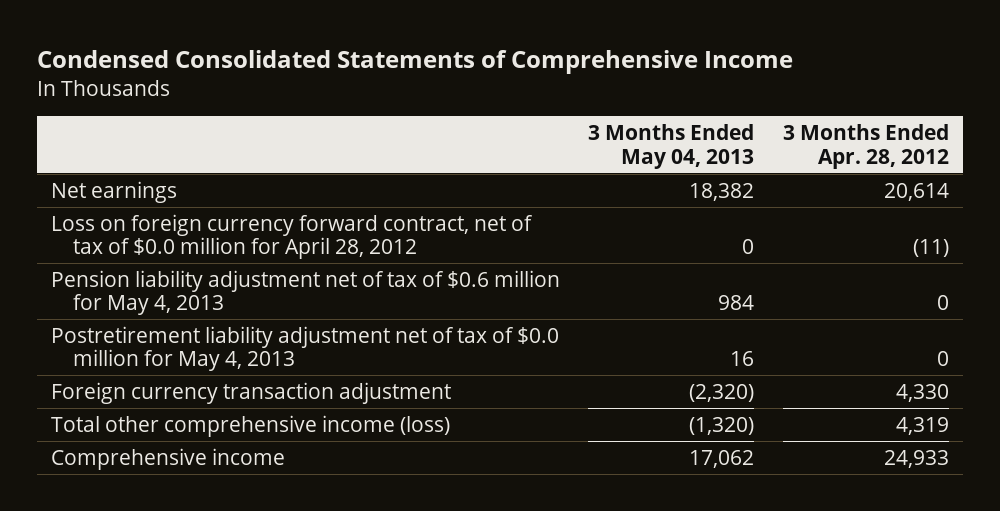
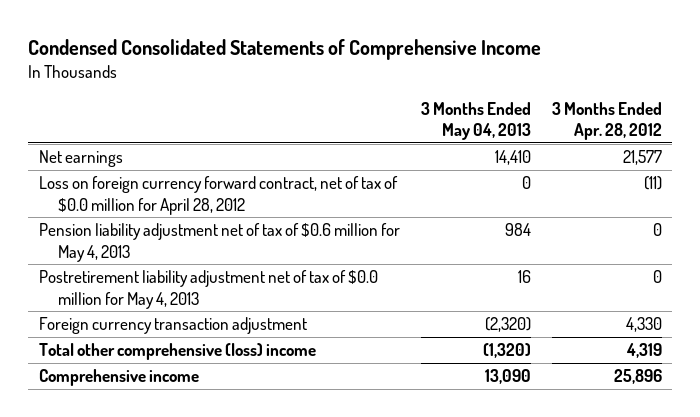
- Net earnings | 18,382 | 20,614
+ Net earnings | 14,410 | 21,577
- Total other comprehensive income (loss) | (1,320) | 4,319
- Comprehensive income | 17,062 | 24,933
+ Total other comprehensive (loss) income | (1,320) | 4,319
+ Comprehensive income | 13,090 | 25,896

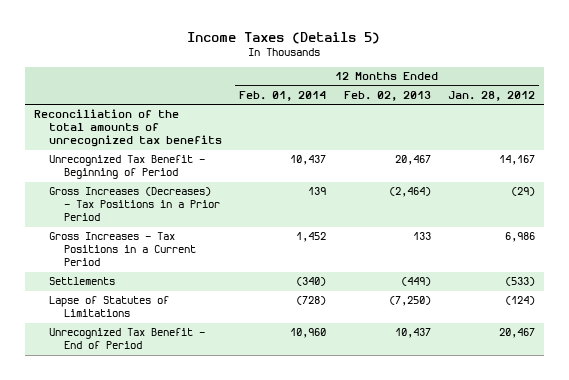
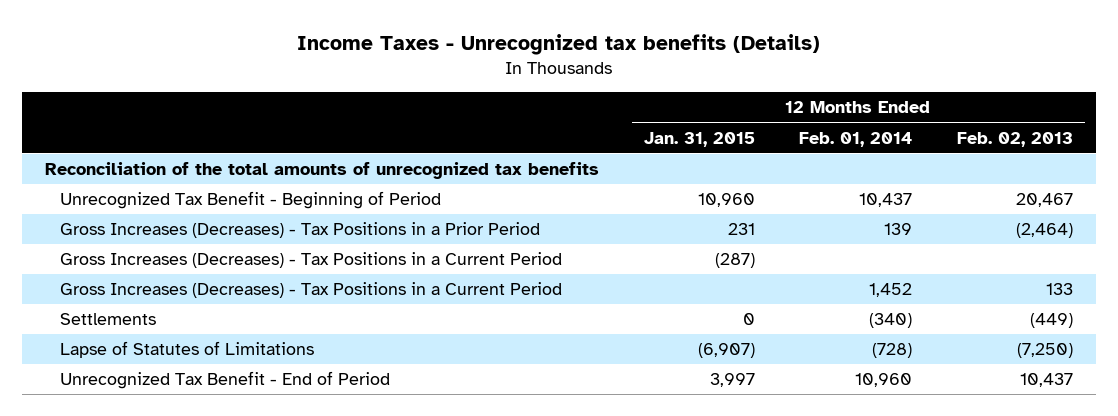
- Income Taxes (Details 5)
+ Income Taxes - Unrecognized tax benefits (Details)
- | 12 Months Ended Feb. 01, 2014 | 12 Months Ended Feb. 02, 2013 | 12 Months Ended Jan. 28, 2012
+ | 12 Months Ended Jan. 31, 2015 | 12 Months Ended Feb. 01, 2014 | 12 Months Ended Feb. 02, 2013
- Gross Increases - Tax Positions in a Current Period | 1,452 | 133 | 6,986
+ Gross Increases (Decreases) - Tax Positions in a Current Period | (287) | |
+ Gross Increases (Decreases) - Tax Positions in a Current Period | | 1,452 | 133

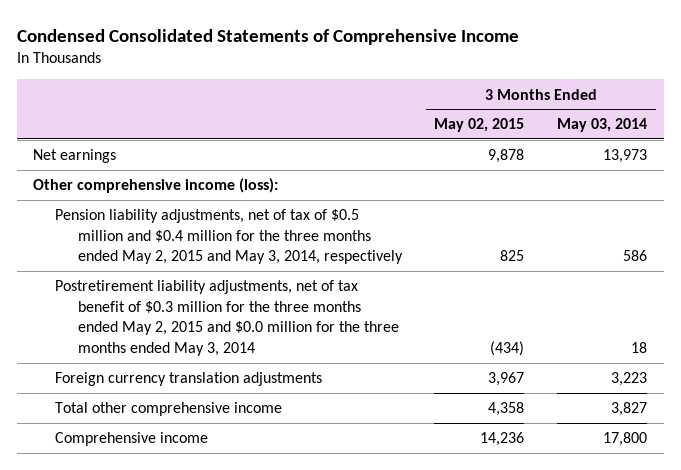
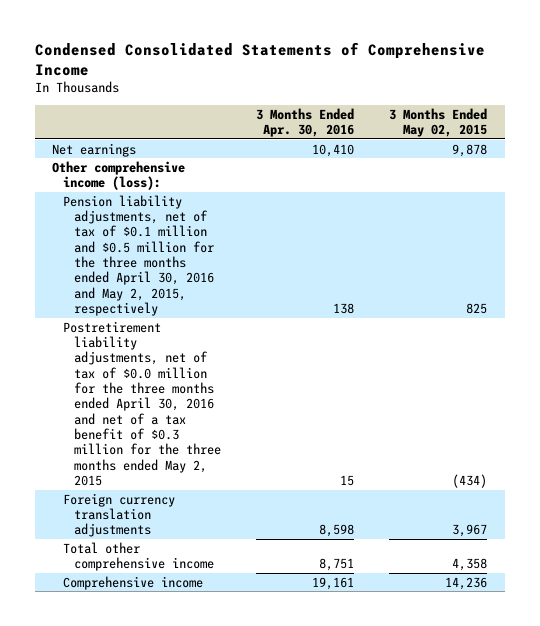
- | 3 Months Ended May 02, 2015 | 3 Months Ended May 03, 2014
+ | 3 Months Ended Apr. 30, 2016 | 3 Months Ended May 02, 2015
- Pension liability adjustments, net of tax of $0.5 million and $0.4 million for the three months ended May 2, 2015 and May 3, 2014, respectively | 825 | 586
- Postretirement liability adjustments, net of tax benefit of $0.3 million for the three months ended May 2, 2015 and $0.0 million for the three months ended May 3, 2014 | (434) | 18
+ Pension liability adjustments, net of tax of $0.1 million and $0.5 million for the three months ended April 30, 2016 and May 2, 2015, respectively | 138 | 825
+ Postretirement liability adjustments, net of tax of $0.0 million for the three months ended April 30, 2016 and net of a tax benefit of $0.3 million for the three months ended May 2, 2015 | 15 | (434)

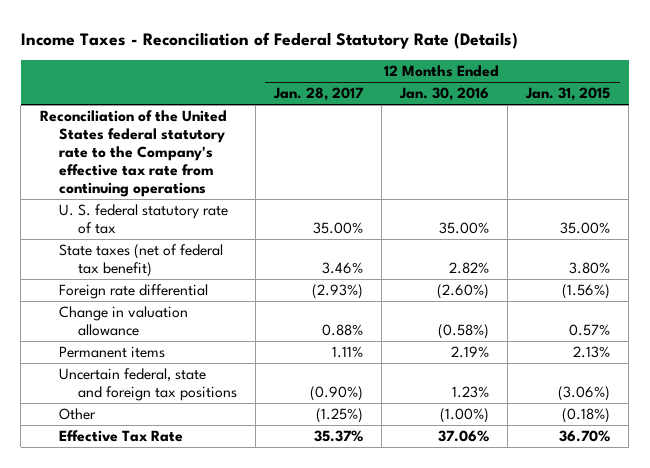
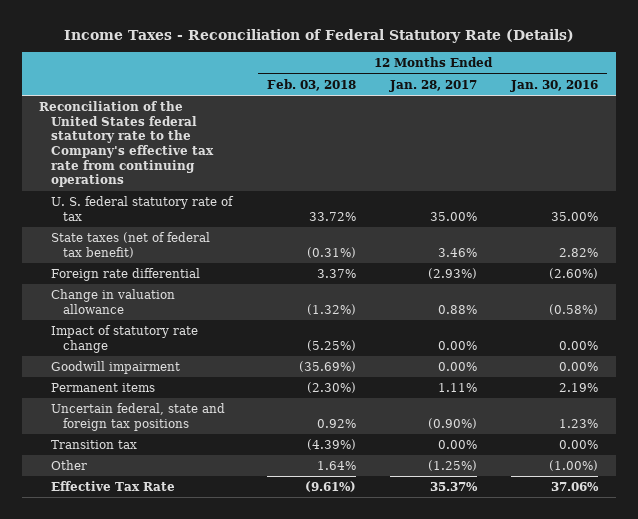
- | 12 Months Ended Jan. 28, 2017 | 12 Months Ended Jan. 30, 2016 | 12 Months Ended Jan. 31, 2015
+ | 12 Months Ended Feb. 03, 2018 | 12 Months Ended Jan. 28, 2017 | 12 Months Ended Jan. 30, 2016
+ Impact of statutory rate change | (5.25%) | 0.00% | 0.00%
+ Goodwill impairment | (35.69%) | 0.00% | 0.00%
+ Transition tax | (4.39%) | 0.00% | 0.00%

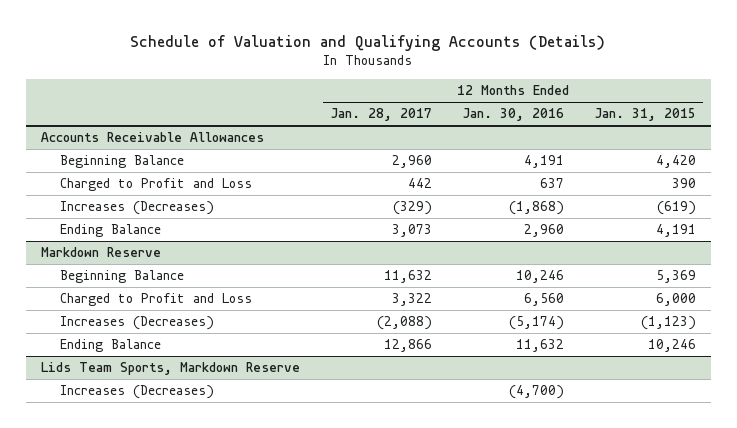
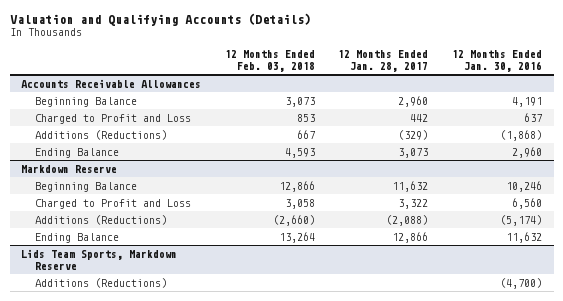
- Schedule of Valuation and Qualifying Accounts (Details)
+ Valuation and Qualifying Accounts (Details)
- | 12 Months Ended Jan. 28, 2017 | 12 Months Ended Jan. 30, 2016 | 12 Months Ended Jan. 31, 2015
+ | 12 Months Ended Feb. 03, 2018 | 12 Months Ended Jan. 28, 2017 | 12 Months Ended Jan. 30, 2016
@ Accounts Receivable Allowances
- Increases (Decreases) | (329) | (1,868) | (619)
+ Additions (Reductions) | 667 | (329) | (1,868)
@ Markdown Reserve
- Increases (Decreases) | (2,088) | (5,174) | (1,123)
+ Additions (Reductions) | (2,660) | (2,088) | (5,174)
@ Lids Team Sports, Markdown Reserve
- Increases (Decreases) | | (4,700) |
+ Additions (Reductions) | | | (4,700)

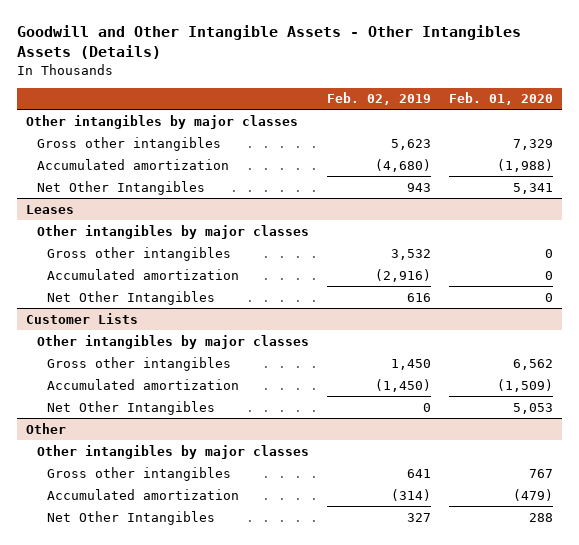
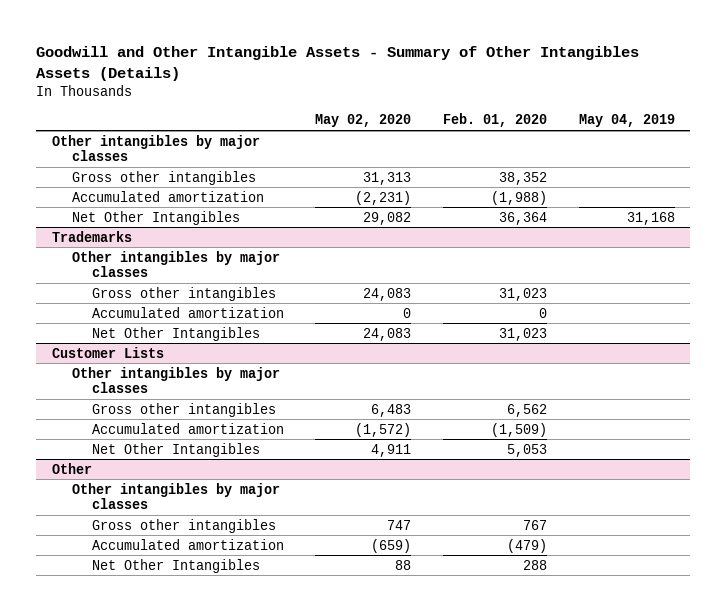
- Goodwill and Other Intangible Assets - Other Intangibles Assets (Details)
+ Goodwill and Other Intangible Assets - Summary of Other Intangibles Assets (Details)
- | Feb. 02, 2019 | Feb. 01, 2020
+ | May 02, 2020 | Feb. 01, 2020 | May 04, 2019
- Gross other intangibles | 5,623 | 7,329
+ Gross other intangibles | 31,313 | 38,352 |
- Net Other Intangibles | 943 | 5,341
- Leases
+ Net Other Intangibles | 29,082 | 36,364 | 31,168
+ Trademarks
- Gross other intangibles | 3,532 | 0
+ Gross other intangibles | 24,083 | 31,023 |
- Net Other Intangibles | 616 | 0
+ Net Other Intangibles | 24,083 | 31,023 |

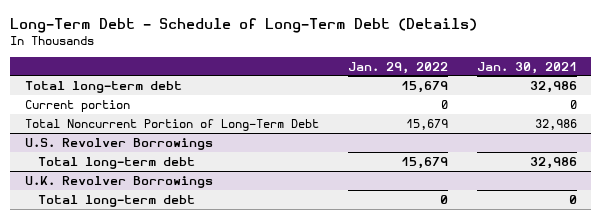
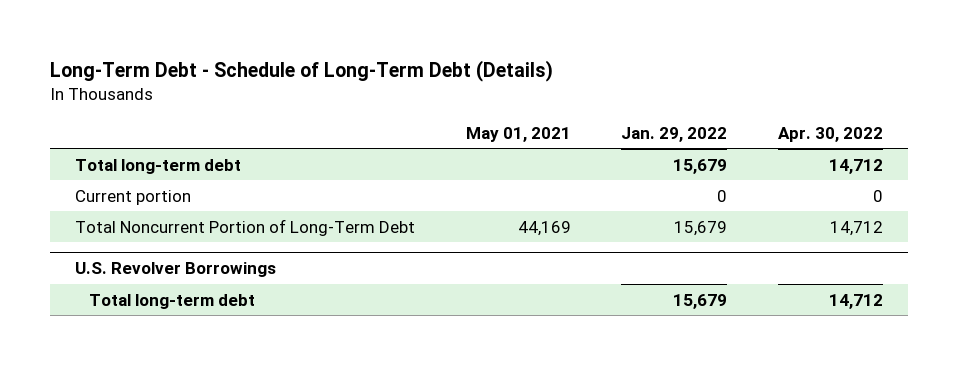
- | Jan. 29, 2022 | Jan. 30, 2021
+ | May 01, 2021 | Jan. 29, 2022 | Apr. 30, 2022
- U.K. Revolver Borrowings
- Total long-term debt | 0 | 0

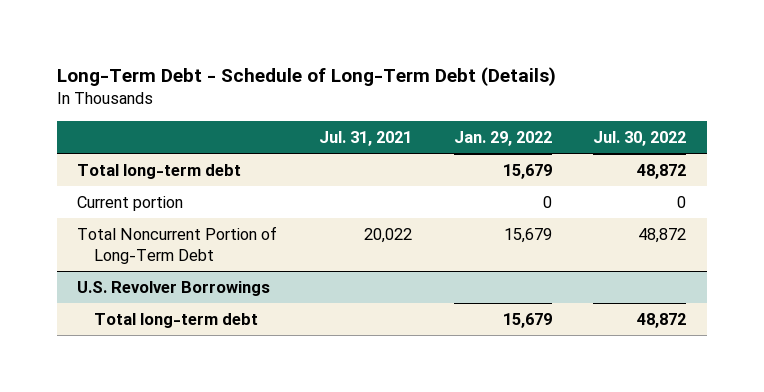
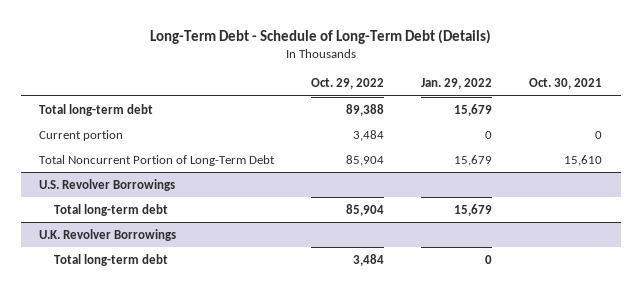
- | Jul. 31, 2021 | Jan. 29, 2022 | Jul. 30, 2022
+ | Oct. 29, 2022 | Jan. 29, 2022 | Oct. 30, 2021
+ U.K. Revolver Borrowings
+ Total long-term debt | 3,484 | 0 |

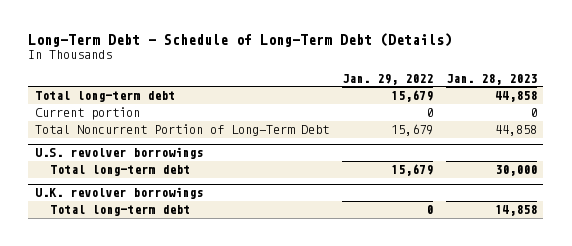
- | Oct. 29, 2022 | Jan. 29, 2022 | Oct. 30, 2021
+ | Jan. 29, 2022 | Jan. 28, 2023
- U.S. Revolver Borrowings
+ U.S. revolver borrowings
- U.K. Revolver Borrowings
+ U.K. revolver borrowings

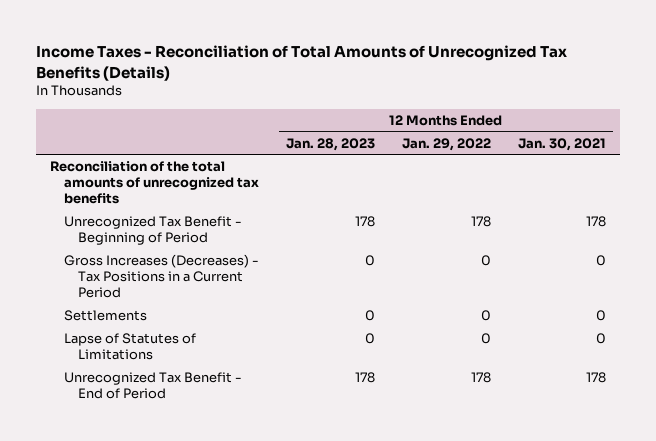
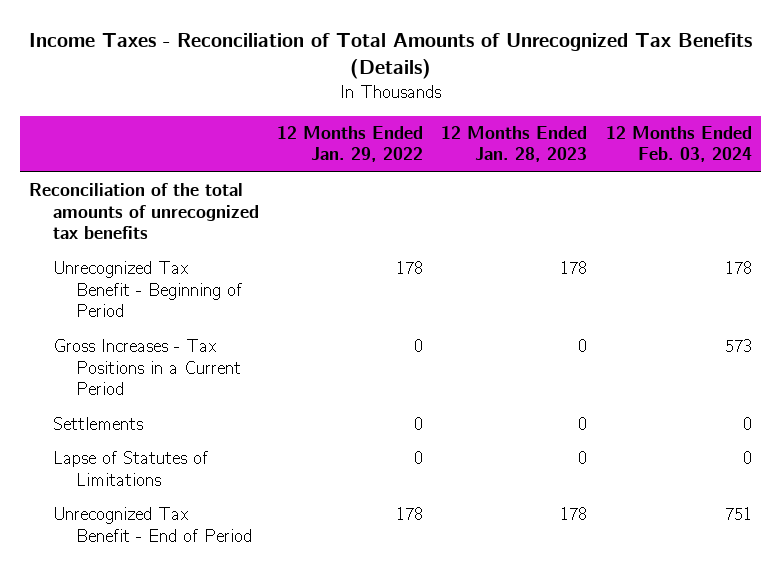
- | 12 Months Ended Jan. 28, 2023 | 12 Months Ended Jan. 29, 2022 | 12 Months Ended Jan. 30, 2021
+ | 12 Months Ended Jan. 29, 2022 | 12 Months Ended Jan. 28, 2023 | 12 Months Ended Feb. 03, 2024
- Gross Increases (Decreases) - Tax Positions in a Current Period | 0 | 0 | 0
+ Gross Increases - Tax Positions in a Current Period | 0 | 0 | 573

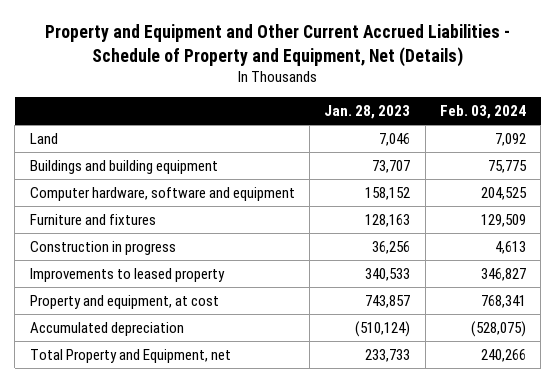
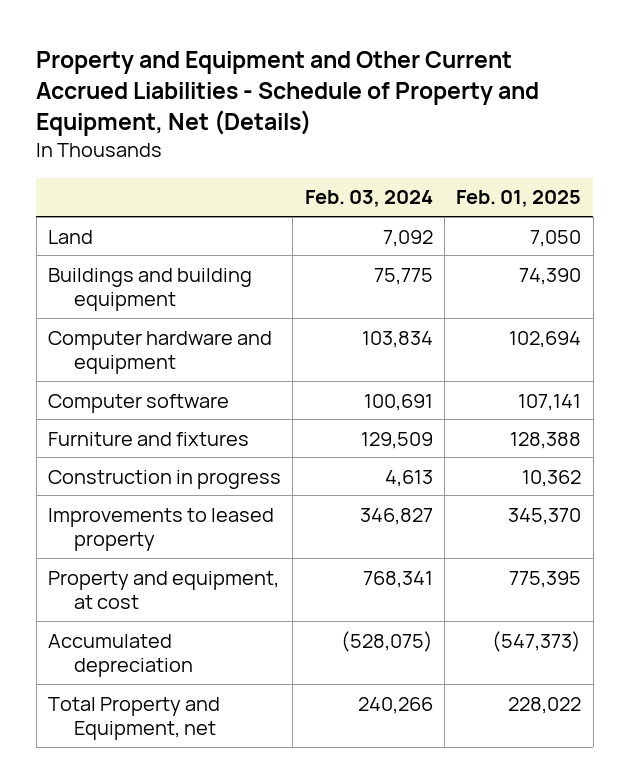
- | Jan. 28, 2023 | Feb. 03, 2024
+ | Feb. 03, 2024 | Feb. 01, 2025
- Computer hardware, software and equipment | 158,152 | 204,525
+ Computer hardware and equipment | 103,834 | 102,694
+ Computer software | 100,691 | 107,141

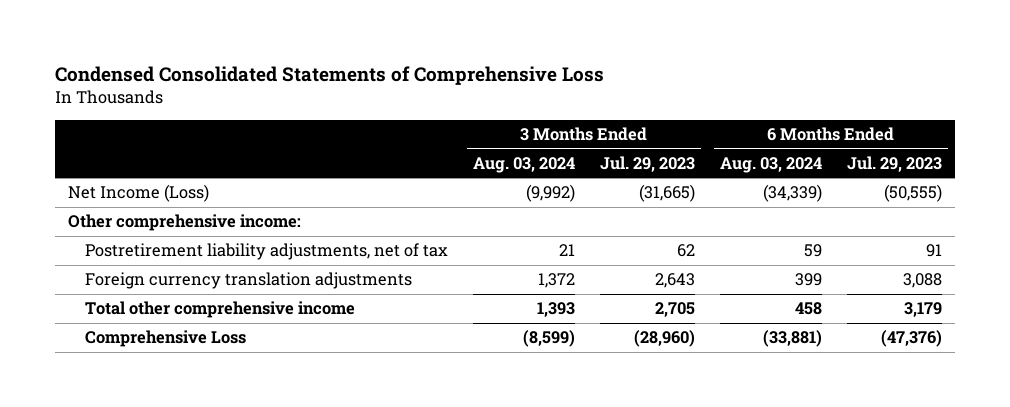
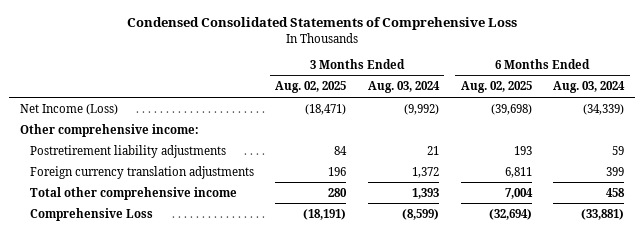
- | 3 Months Ended Aug. 03, 2024 | 3 Months Ended Jul. 29, 2023 | 6 Months Ended Aug. 03, 2024 | 6 Months Ended Jul. 29, 2023
+ | 3 Months Ended Aug. 02, 2025 | 3 Months Ended Aug. 03, 2024 | 6 Months Ended Aug. 02, 2025 | 6 Months Ended Aug. 03, 2024
- Postretirement liability adjustments, net of tax | 21 | 62 | 59 | 91
+ Postretirement liability adjustments | 84 | 21 | 193 | 59

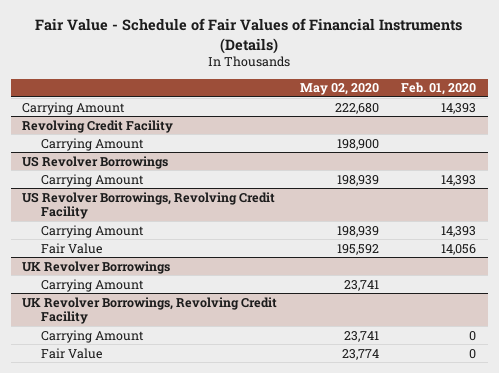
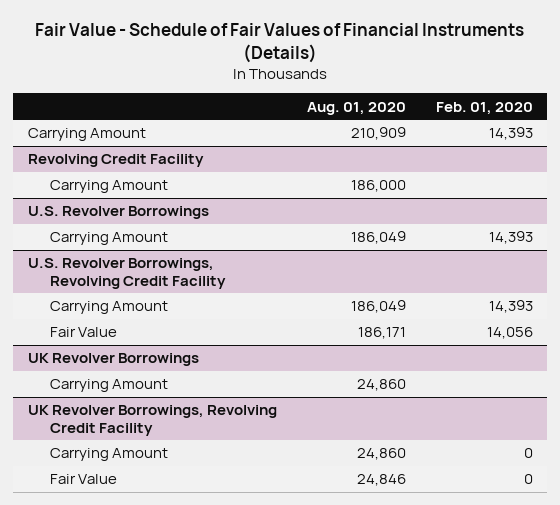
- | May 02, 2020 | Feb. 01, 2020
+ | Aug. 01, 2020 | Feb. 01, 2020
- US Revolver Borrowings
+ U.S. Revolver Borrowings
- US Revolver Borrowings, Revolving Credit Facility
+ U.S. Revolver Borrowings, Revolving Credit Facility

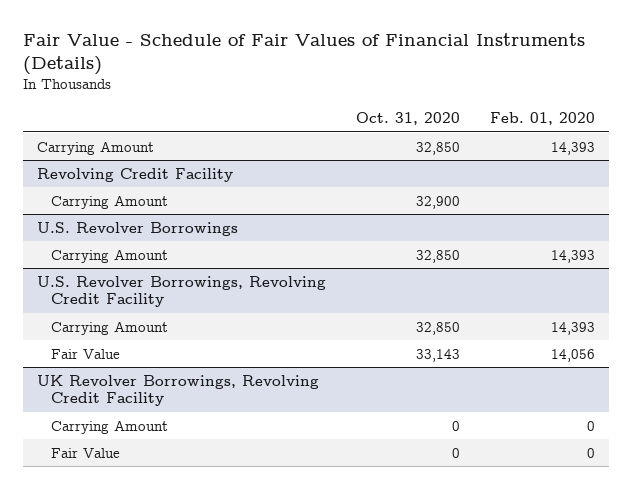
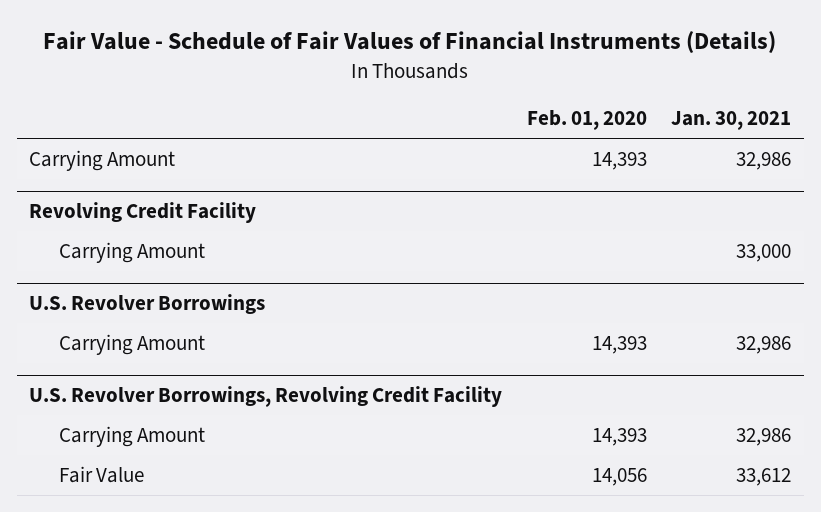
- | Oct. 31, 2020 | Feb. 01, 2020
+ | Feb. 01, 2020 | Jan. 30, 2021
- UK Revolver Borrowings, Revolving Credit Facility
- Carrying Amount | 0 | 0
- Fair Value | 0 | 0

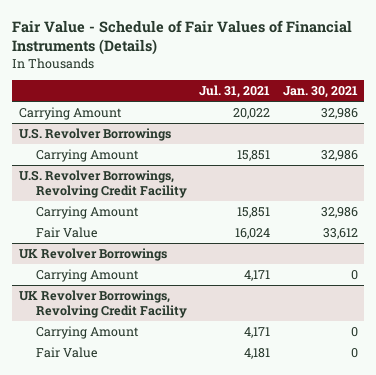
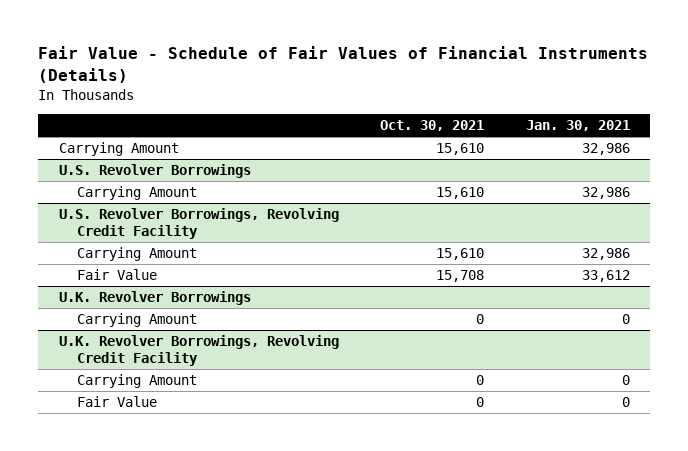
- | Jul. 31, 2021 | Jan. 30, 2021
+ | Oct. 30, 2021 | Jan. 30, 2021
- UK Revolver Borrowings
+ U.K. Revolver Borrowings
- UK Revolver Borrowings, Revolving Credit Facility
+ U.K. Revolver Borrowings, Revolving Credit Facility

